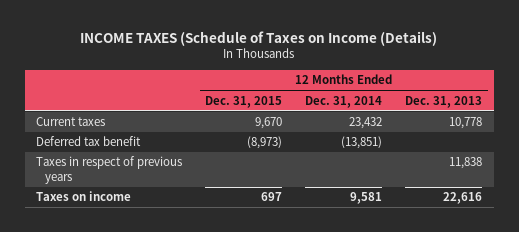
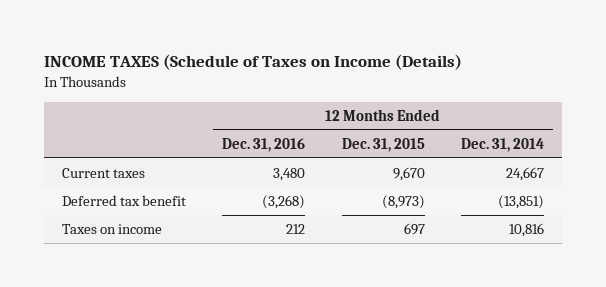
- | 12 Months Ended Dec. 31, 2015 | 12 Months Ended Dec. 31, 2014 | 12 Months Ended Dec. 31, 2013
+ | 12 Months Ended Dec. 31, 2016 | 12 Months Ended Dec. 31, 2015 | 12 Months Ended Dec. 31, 2014
- Current taxes | 9,670 | 23,432 | 10,778
+ Current taxes | 3,480 | 9,670 | 24,667
- Taxes in respect of previous years | | | 11,838
- Taxes on income | 697 | 9,581 | 22,616
+ Taxes on income | 212 | 697 | 10,816

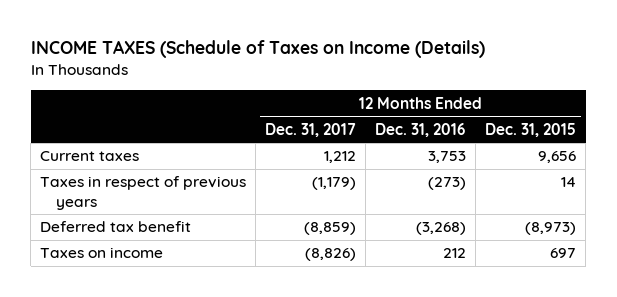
- | 12 Months Ended Dec. 31, 2016 | 12 Months Ended Dec. 31, 2015 | 12 Months Ended Dec. 31, 2014
+ | 12 Months Ended Dec. 31, 2017 | 12 Months Ended Dec. 31, 2016 | 12 Months Ended Dec. 31, 2015
- Current taxes | 3,480 | 9,670 | 24,667
+ Current taxes | 1,212 | 3,753 | 9,656
+ Taxes in respect of previous years | (1,179) | (273) | 14

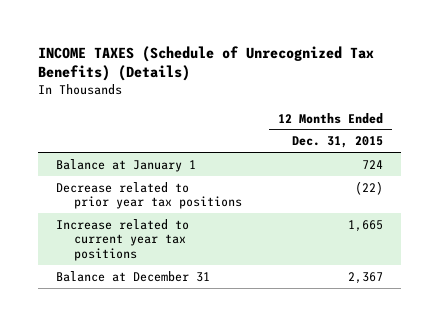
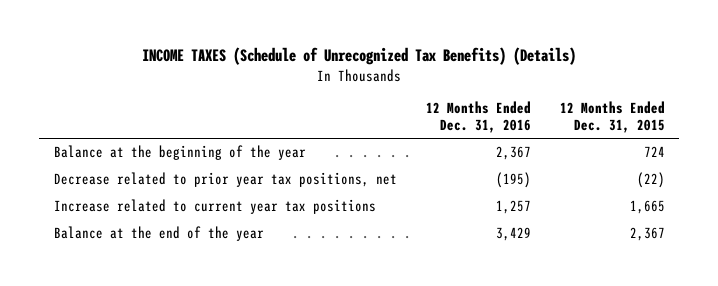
- | 12 Months Ended Dec. 31, 2015
+ | 12 Months Ended Dec. 31, 2016 | 12 Months Ended Dec. 31, 2015
- Balance at January 1 | 724
- Decrease related to prior year tax positions | (22)
+ Balance at the beginning of the year | 2,367 | 724
+ Decrease related to prior year tax positions, net | (195) | (22)
- Balance at December 31 | 2,367
+ Balance at the end of the year | 3,429 | 2,367

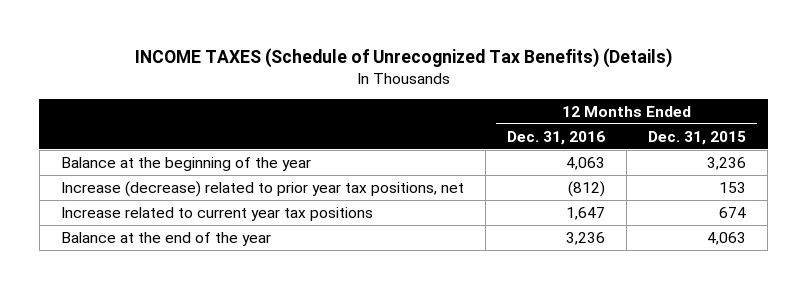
- Balance at the beginning of the year | 2,367 | 724
- Decrease related to prior year tax positions, net | (195) | (22)
- Increase related to current year tax positions | 1,257 | 1,665
- Balance at the end of the year | 3,429 | 2,367
+ Balance at the beginning of the year | 4,063 | 3,236
+ Increase (decrease) related to prior year tax positions, net | (812) | 153
+ Increase related to current year tax positions | 1,647 | 674
+ Balance at the end of the year | 3,236 | 4,063

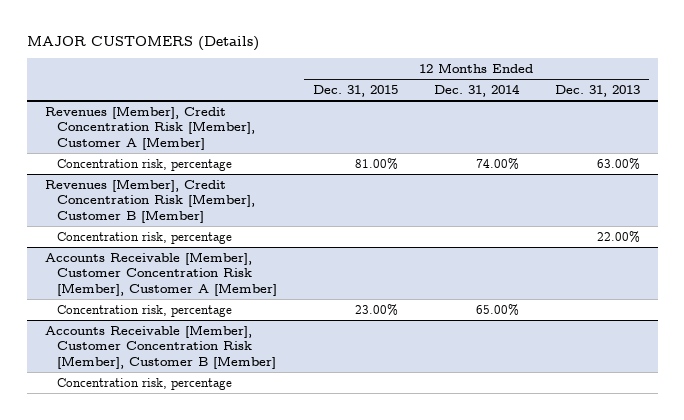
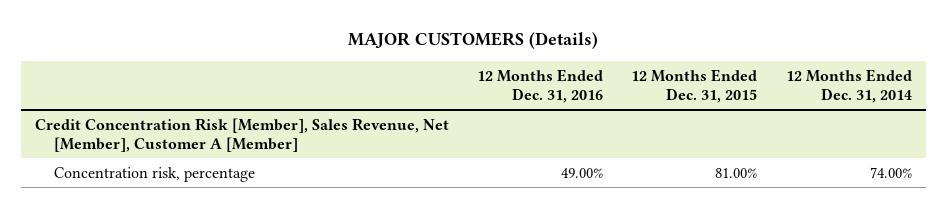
- | 12 Months Ended Dec. 31, 2015 | 12 Months Ended Dec. 31, 2014 | 12 Months Ended Dec. 31, 2013
+ | 12 Months Ended Dec. 31, 2016 | 12 Months Ended Dec. 31, 2015 | 12 Months Ended Dec. 31, 2014
- Revenues [Member], Credit Concentration Risk [Member], Customer A [Member]
+ Credit Concentration Risk [Member], Sales Revenue, Net [Member], Customer A [Member]
- Revenues [Member], Credit Concentration Risk [Member], Customer B [Member]
- Concentration risk, percentage | | | 22.00%
- Accounts Receivable [Member], Customer Concentration Risk [Member], Customer A [Member]
- Concentration risk, percentage | 23.00% | 65.00% |
- Accounts Receivable [Member], Customer Concentration Risk [Member], Customer B [Member]
- Concentration risk, percentage

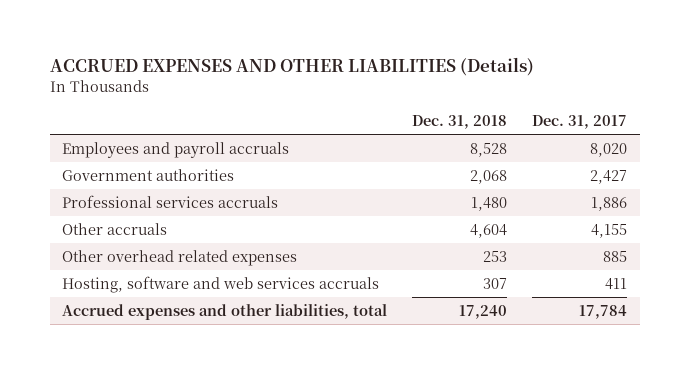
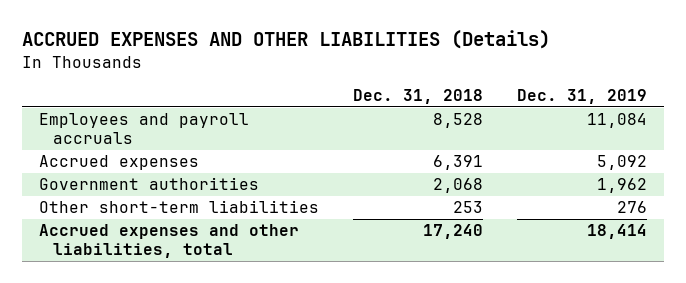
- | Dec. 31, 2018 | Dec. 31, 2017
+ | Dec. 31, 2018 | Dec. 31, 2019
+ Accrued expenses | 6,391 | 5,092
- Professional services accruals | 1,480 | 1,886
- Other accruals | 4,604 | 4,155
- Other overhead related expenses | 253 | 885
- Hosting, software and web services accruals | 307 | 411
+ Other short-term liabilities | 253 | 276

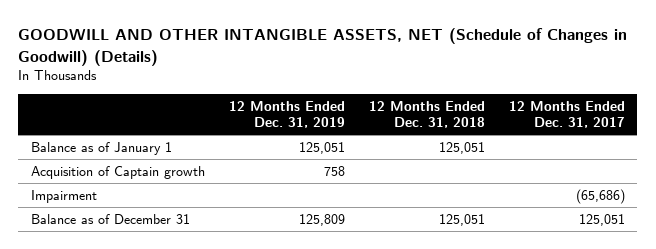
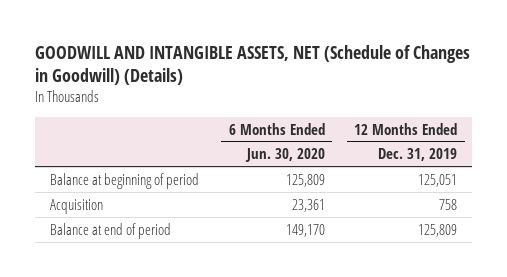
- GOODWILL AND OTHER INTANGIBLE ASSETS, NET (Schedule of Changes in Goodwill) (Details)
+ GOODWILL AND INTANGIBLE ASSETS, NET (Schedule of Changes in Goodwill) (Details)
- | 12 Months Ended Dec. 31, 2019 | 12 Months Ended Dec. 31, 2018 | 12 Months Ended Dec. 31, 2017
+ | 6 Months Ended Jun. 30, 2020 | 12 Months Ended Dec. 31, 2019
- Balance as of January 1 | 125,051 | 125,051 |
- Acquisition of Captain growth | 758 | |
- Impairment | | | (65,686)
- Balance as of December 31 | 125,809 | 125,051 | 125,051
+ Balance at beginning of period | 125,809 | 125,051
+ Acquisition | 23,361 | 758
+ Balance at end of period | 149,170 | 125,809

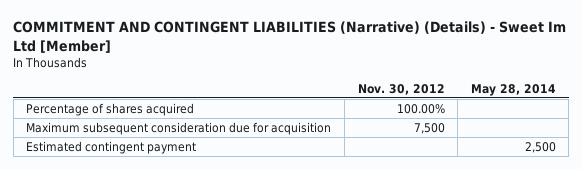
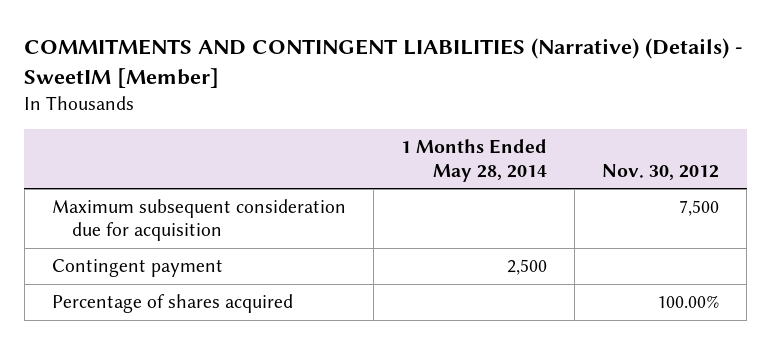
- COMMITMENT AND CONTINGENT LIABILITIES (Narrative) (Details) - Sweet Im Ltd [Member]
+ COMMITMENTS AND CONTINGENT LIABILITIES (Narrative) (Details) - SweetIM [Member]
- | Nov. 30, 2012 | May 28, 2014
+ | 1 Months Ended May 28, 2014 | Nov. 30, 2012
- Estimated contingent payment | | 2,500
+ Contingent payment | 2,500 |
moved down: Percentage of shares acquired | | 100.00%

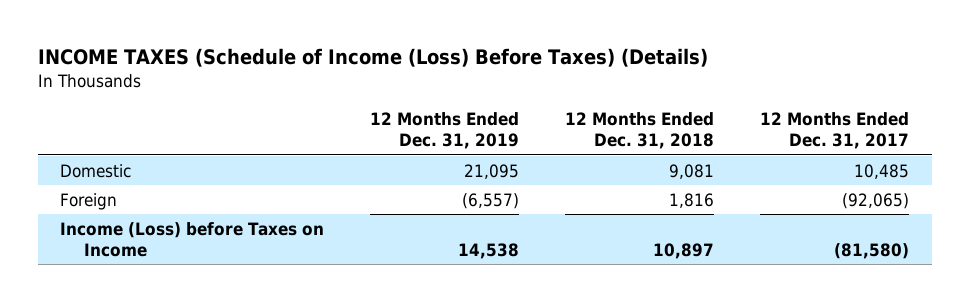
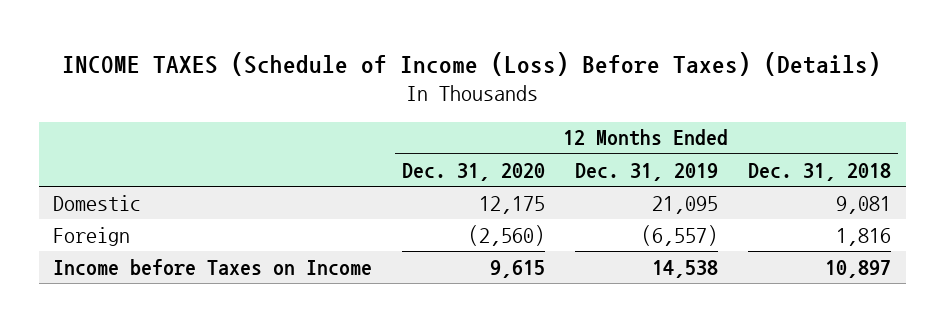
- | 12 Months Ended Dec. 31, 2019 | 12 Months Ended Dec. 31, 2018 | 12 Months Ended Dec. 31, 2017
+ | 12 Months Ended Dec. 31, 2020 | 12 Months Ended Dec. 31, 2019 | 12 Months Ended Dec. 31, 2018
- Income (Loss) before Taxes on Income | 14,538 | 10,897 | (81,580)
+ Income before Taxes on Income | 9,615 | 14,538 | 10,897

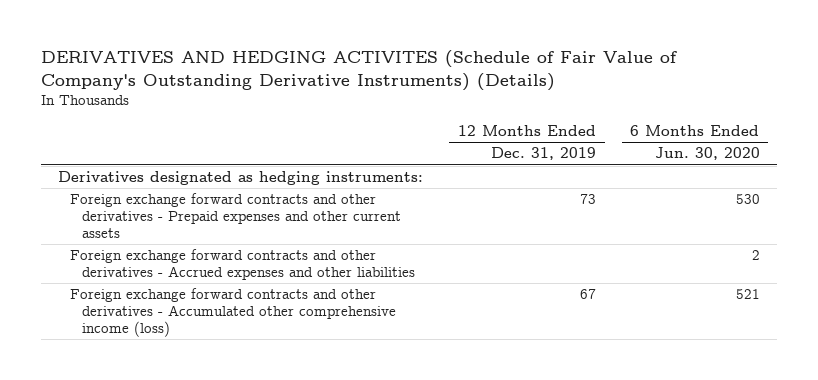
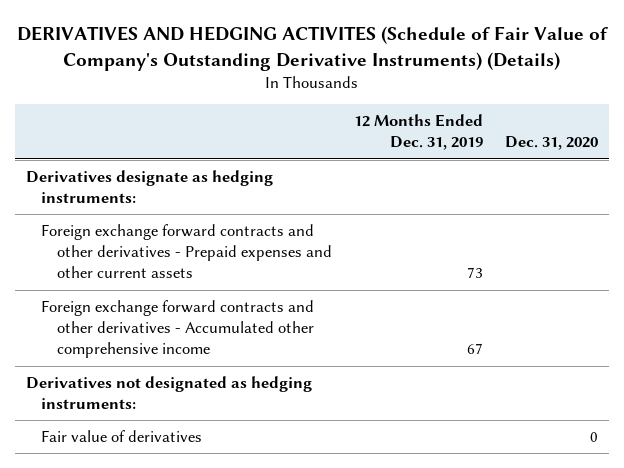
- | 12 Months Ended Dec. 31, 2019 | 6 Months Ended Jun. 30, 2020
+ | 12 Months Ended Dec. 31, 2019 | Dec. 31, 2020
- Derivatives designated as hedging instruments:
+ Derivatives designate as hedging instruments:
- Foreign exchange forward contracts and other derivatives - Accrued expenses and other liabilities | | 2
- Foreign exchange forward contracts and other derivatives - Accumulated other comprehensive income (loss) | 67 | 521
+ Foreign exchange forward contracts and other derivatives - Accumulated other comprehensive income | 67 |
+ Derivatives not designated as hedging instruments:
+ Fair value of derivatives | | 0

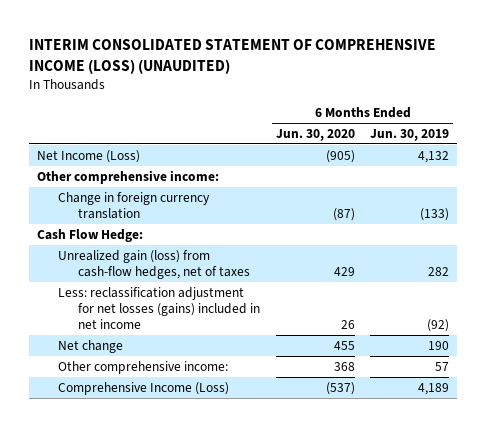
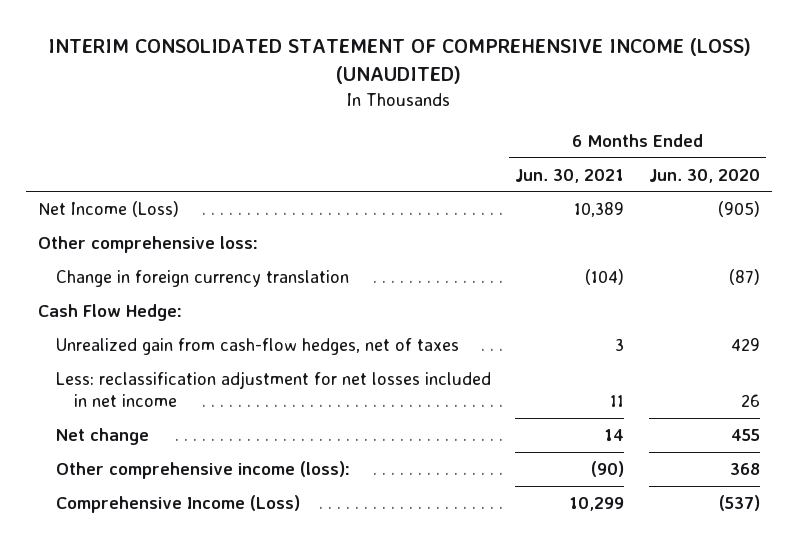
- | 6 Months Ended Jun. 30, 2020 | 6 Months Ended Jun. 30, 2019
+ | 6 Months Ended Jun. 30, 2021 | 6 Months Ended Jun. 30, 2020
- Other comprehensive income:
+ Other comprehensive loss:
- Unrealized gain (loss) from cash-flow hedges, net of taxes | 429 | 282
- Less: reclassification adjustment for net losses (gains) included in net income | 26 | (92)
+ Unrealized gain from cash-flow hedges, net of taxes | 3 | 429
+ Less: reclassification adjustment for net losses included in net income | 11 | 26
- Other comprehensive income: | 368 | 57
+ Other comprehensive income (loss): | (90) | 368

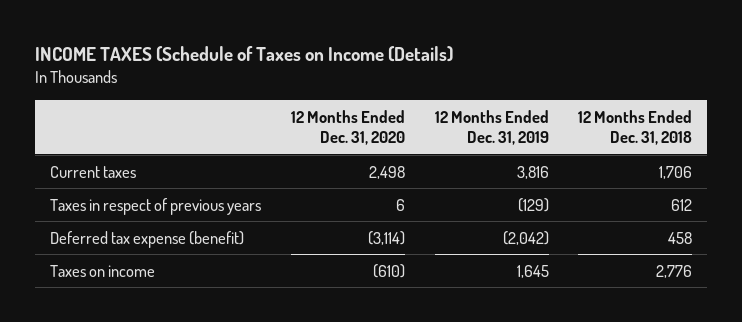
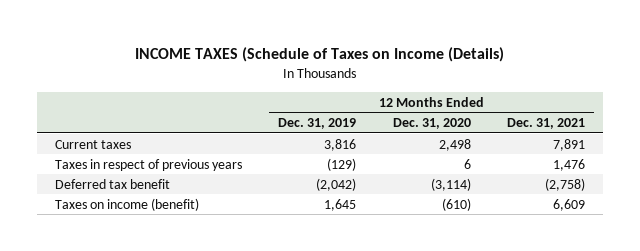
- | 12 Months Ended Dec. 31, 2020 | 12 Months Ended Dec. 31, 2019 | 12 Months Ended Dec. 31, 2018
+ | 12 Months Ended Dec. 31, 2019 | 12 Months Ended Dec. 31, 2020 | 12 Months Ended Dec. 31, 2021
- Deferred tax expense (benefit) | (3,114) | (2,042) | 458
- Taxes on income | (610) | 1,645 | 2,776
+ Deferred tax benefit | (2,042) | (3,114) | (2,758)
+ Taxes on income (benefit) | 1,645 | (610) | 6,609

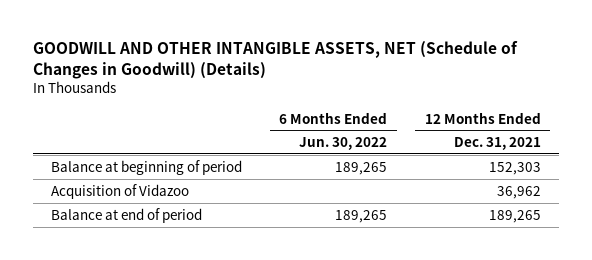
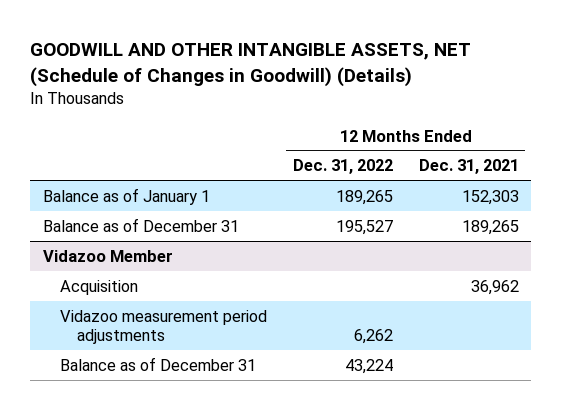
- | 6 Months Ended Jun. 30, 2022 | 12 Months Ended Dec. 31, 2021
+ | 12 Months Ended Dec. 31, 2022 | 12 Months Ended Dec. 31, 2021
- Balance at beginning of period | 189,265 | 152,303
- Acquisition of Vidazoo | | 36,962
- Balance at end of period | 189,265 | 189,265
+ Balance as of January 1 | 189,265 | 152,303
+ Balance as of December 31 | 195,527 | 189,265
+ Vidazoo Member
+ Acquisition | | 36,962
+ Vidazoo measurement period adjustments | 6,262 |
+ Balance as of December 31 | 43,224 |

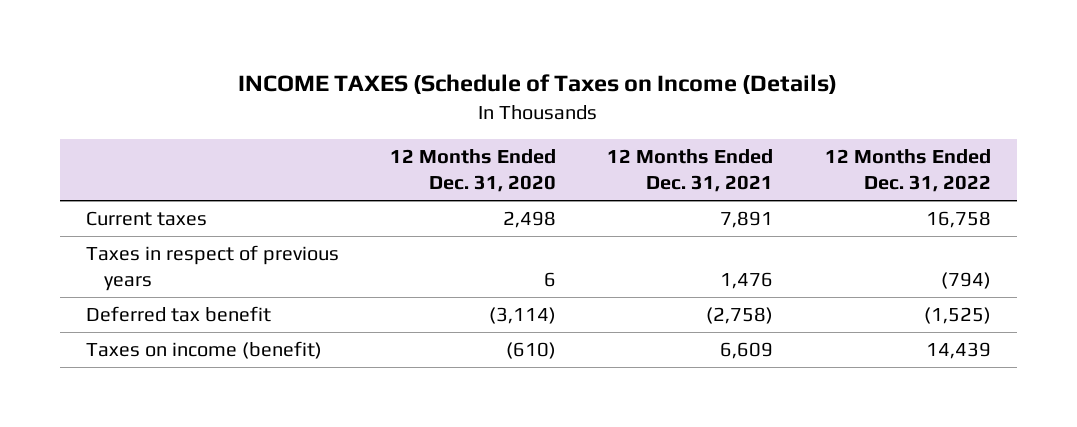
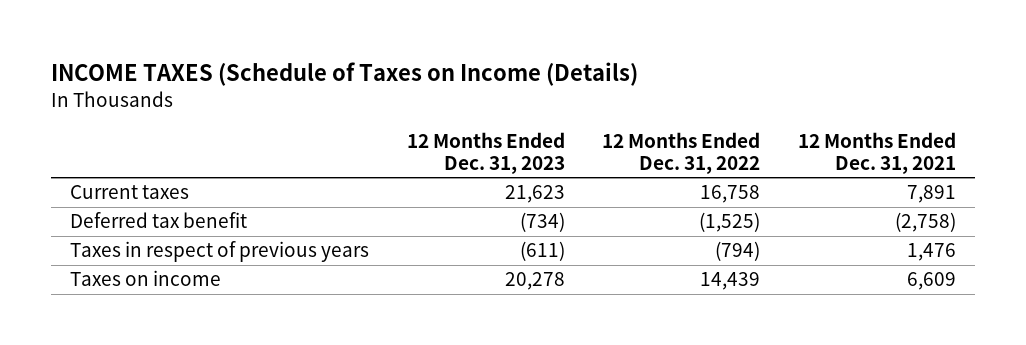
- | 12 Months Ended Dec. 31, 2020 | 12 Months Ended Dec. 31, 2021 | 12 Months Ended Dec. 31, 2022
+ | 12 Months Ended Dec. 31, 2023 | 12 Months Ended Dec. 31, 2022 | 12 Months Ended Dec. 31, 2021
- Taxes on income (benefit) | (610) | 6,609 | 14,439
moved down: Taxes in respect of previous years | (611) | (794) | 1,476
+ Taxes on income | 20,278 | 14,439 | 6,609

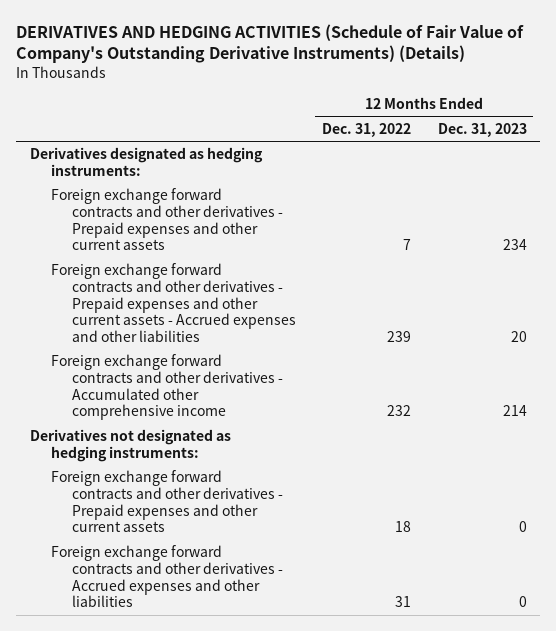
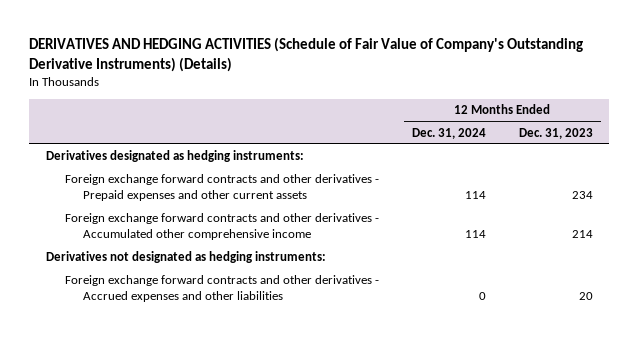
- | 12 Months Ended Dec. 31, 2022 | 12 Months Ended Dec. 31, 2023
+ | 12 Months Ended Dec. 31, 2024 | 12 Months Ended Dec. 31, 2023
- Foreign exchange forward contracts and other derivatives - Prepaid expenses and other current assets - Accrued expenses and other liabilities | 239 | 20
- Foreign exchange forward contracts and other derivatives - Prepaid expenses and other current assets | 18 | 0
- Foreign exchange forward contracts and other derivatives - Accrued expenses and other liabilities | 31 | 0
+ Foreign exchange forward contracts and other derivatives - Accrued expenses and other liabilities | 0 | 20

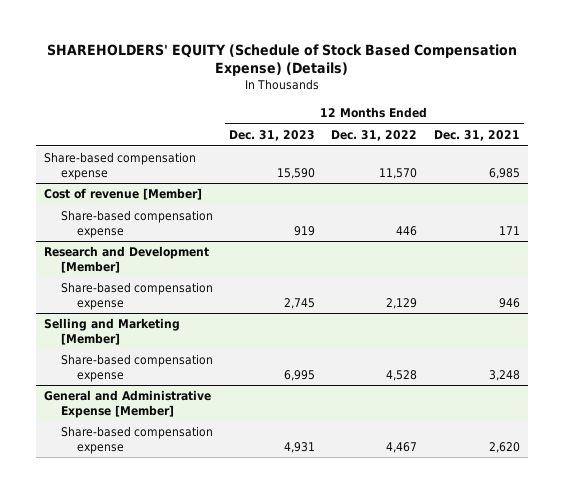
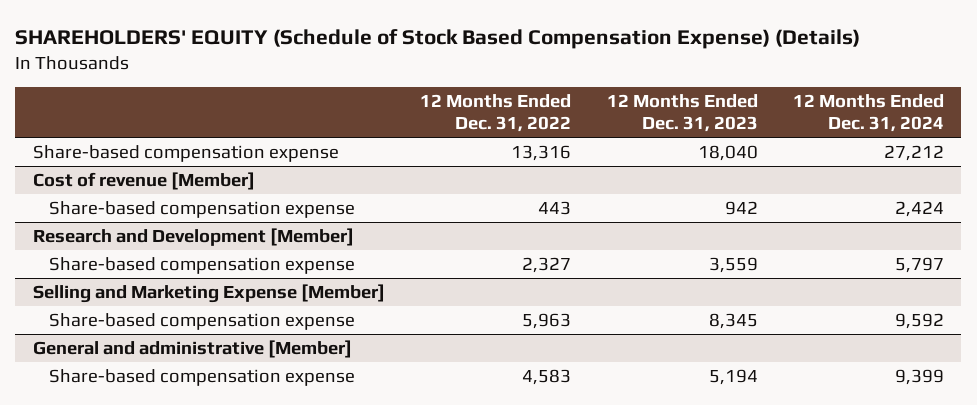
- | 12 Months Ended Dec. 31, 2023 | 12 Months Ended Dec. 31, 2022 | 12 Months Ended Dec. 31, 2021
+ | 12 Months Ended Dec. 31, 2022 | 12 Months Ended Dec. 31, 2023 | 12 Months Ended Dec. 31, 2024
- Share-based compensation expense | 15,590 | 11,570 | 6,985
+ Share-based compensation expense | 13,316 | 18,040 | 27,212
@ Cost of revenue [Member]
- Share-based compensation expense | 919 | 446 | 171
+ Share-based compensation expense | 443 | 942 | 2,424
@ Research and Development [Member]
- Share-based compensation expense | 2,745 | 2,129 | 946
- Selling and Marketing [Member]
- Share-based compensation expense | 6,995 | 4,528 | 3,248
- General and Administrative Expense [Member]
- Share-based compensation expense | 4,931 | 4,467 | 2,620
@ Research and Development [Member]
+ Share-based compensation expense | 2,327 | 3,559 | 5,797
+ Selling and Marketing Expense [Member]
+ Share-based compensation expense | 5,963 | 8,345 | 9,592
+ General and administrative [Member]
+ Share-based compensation expense | 4,583 | 5,194 | 9,399

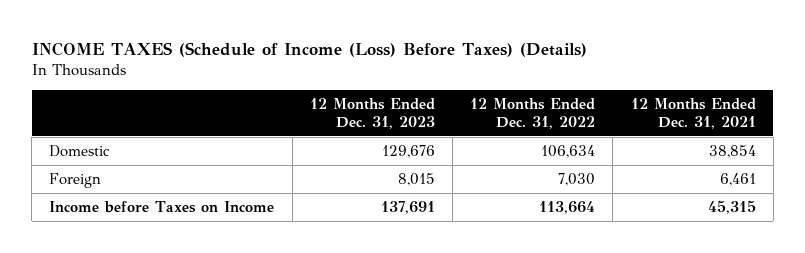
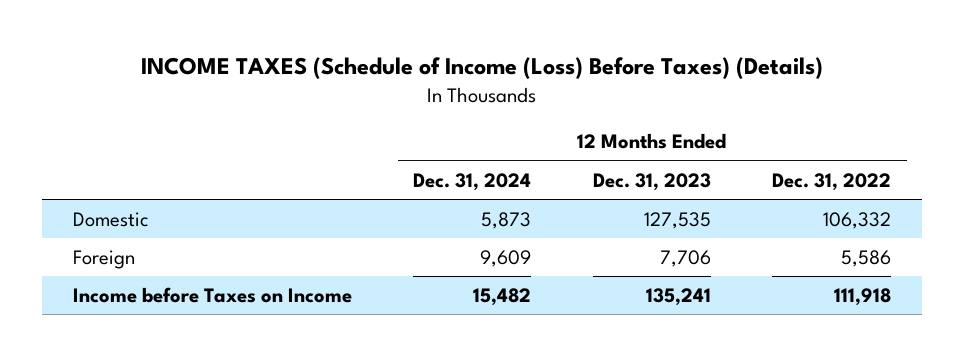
- | 12 Months Ended Dec. 31, 2023 | 12 Months Ended Dec. 31, 2022 | 12 Months Ended Dec. 31, 2021
+ | 12 Months Ended Dec. 31, 2024 | 12 Months Ended Dec. 31, 2023 | 12 Months Ended Dec. 31, 2022
- Domestic | 129,676 | 106,634 | 38,854
- Foreign | 8,015 | 7,030 | 6,461
- Income before Taxes on Income | 137,691 | 113,664 | 45,315
+ Domestic | 5,873 | 127,535 | 106,332
+ Foreign | 9,609 | 7,706 | 5,586
+ Income before Taxes on Income | 15,482 | 135,241 | 111,918

